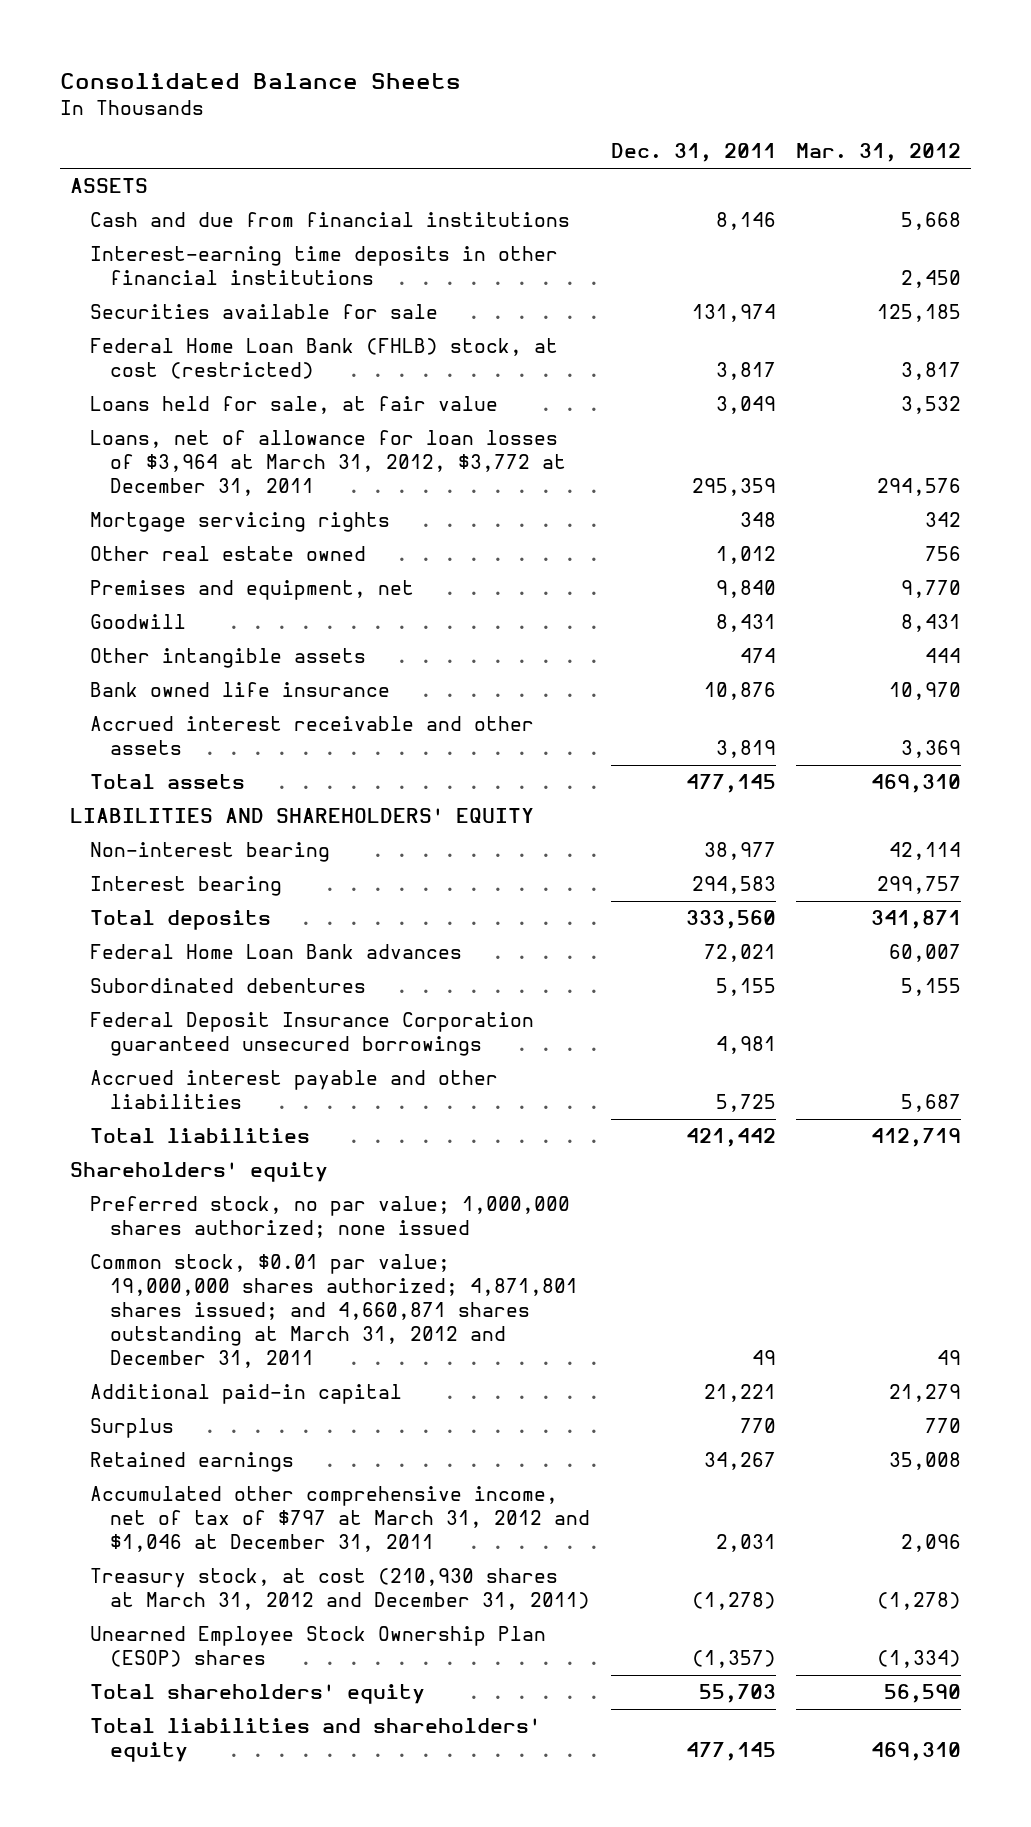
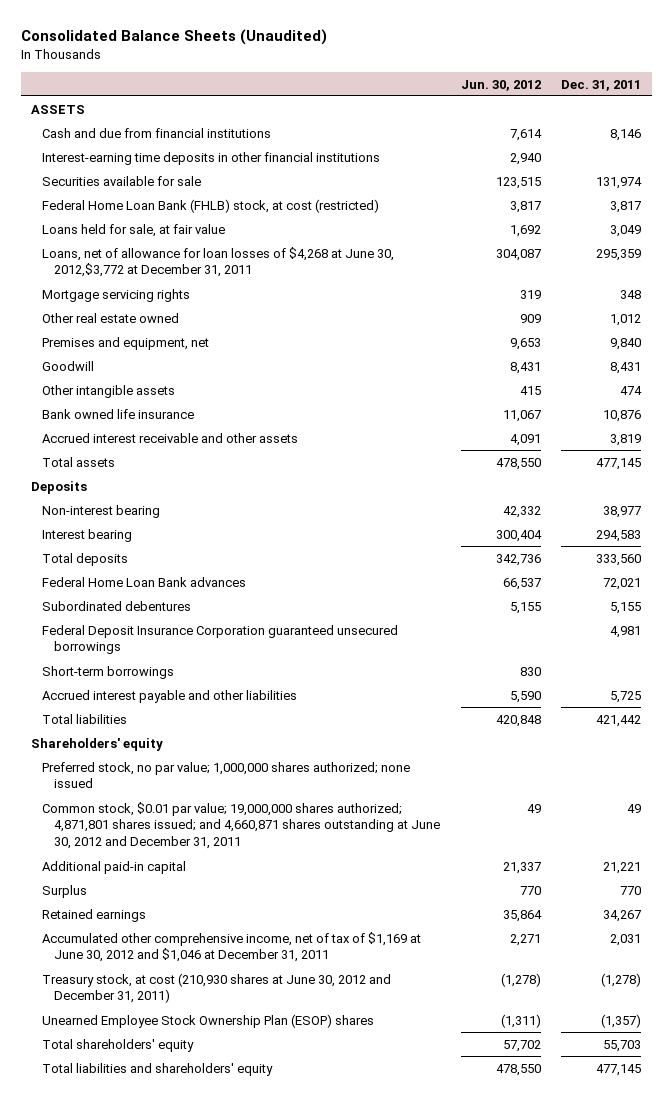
- Consolidated Balance Sheets
+ Consolidated Balance Sheets (Unaudited)
- | Dec. 31, 2011 | Mar. 31, 2012
+ | Jun. 30, 2012 | Dec. 31, 2011
- Loans, net of allowance for loan losses of $3,964 at March 31, 2012, $3,772 at December 31, 2011 | 295,359 | 294,576
+ Loans, net of allowance for loan losses of $4,268 at June 30, 2012,$3,772 at December 31, 2011 | 304,087 | 295,359
- LIABILITIES AND SHAREHOLDERS' EQUITY
+ Deposits
+ Short-term borrowings | 830 |
- Common stock, $0.01 par value; 19,000,000 shares authorized; 4,871,801 shares issued; and 4,660,871 shares outstanding at March 31, 2012 and December 31, 2011 | 49 | 49
+ Common stock, $0.01 par value; 19,000,000 shares authorized; 4,871,801 shares issued; and 4,660,871 shares outstanding at June 30, 2012 and December 31, 2011 | 49 | 49
- Accumulated other comprehensive income, net of tax of $797 at March 31, 2012 and $1,046 at December 31, 2011 | 2,031 | 2,096
- Treasury stock, at cost (210,930 shares at March 31, 2012 and December 31, 2011) | (1,278) | (1,278)
+ Accumulated other comprehensive income, net of tax of $1,169 at June 30, 2012 and $1,046 at December 31, 2011 | 2,271 | 2,031
+ Treasury stock, at cost (210,930 shares at June 30, 2012 and December 31, 2011) | (1,278) | (1,278)

